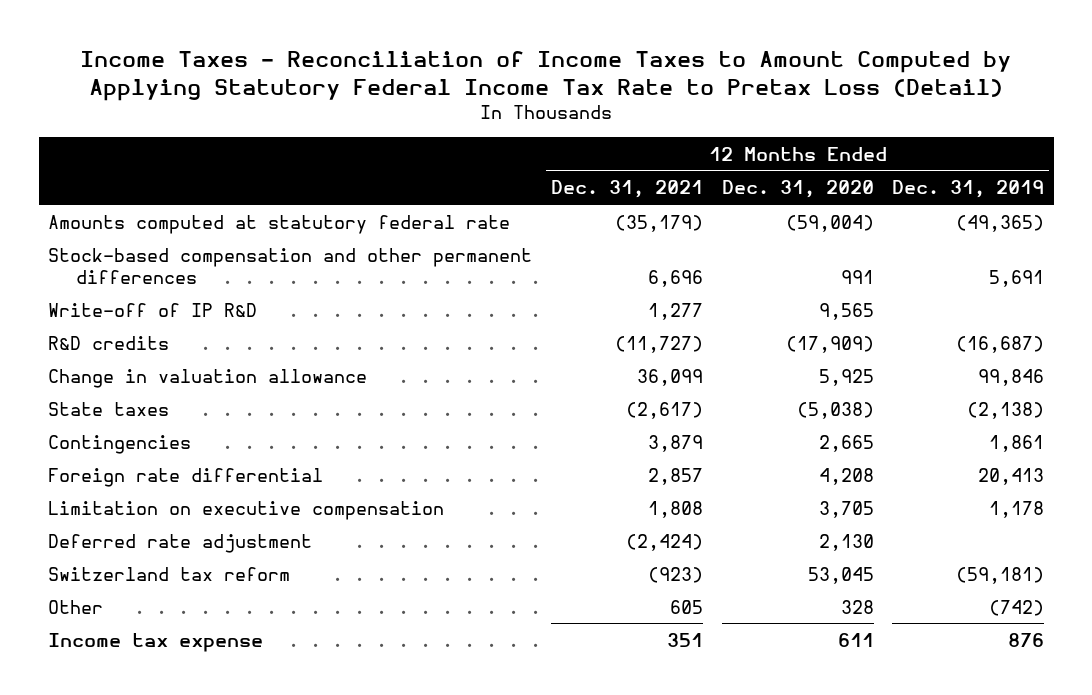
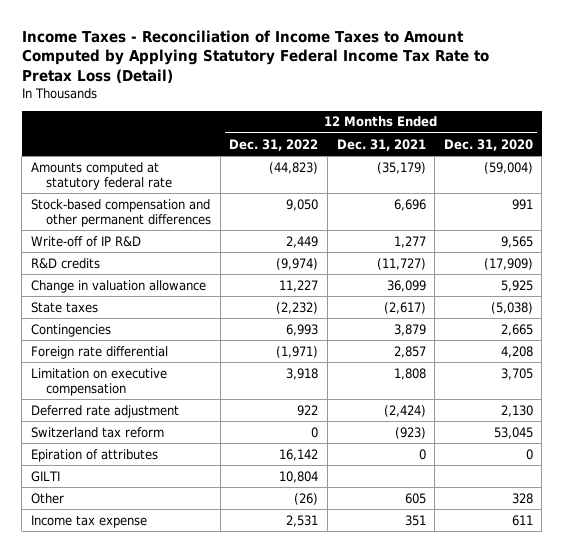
- | 12 Months Ended Dec. 31, 2021 | 12 Months Ended Dec. 31, 2020 | 12 Months Ended Dec. 31, 2019
+ | 12 Months Ended Dec. 31, 2022 | 12 Months Ended Dec. 31, 2021 | 12 Months Ended Dec. 31, 2020
+ Epiration of attributes | 16,142 | 0 | 0
+ GILTI | 10,804 | |

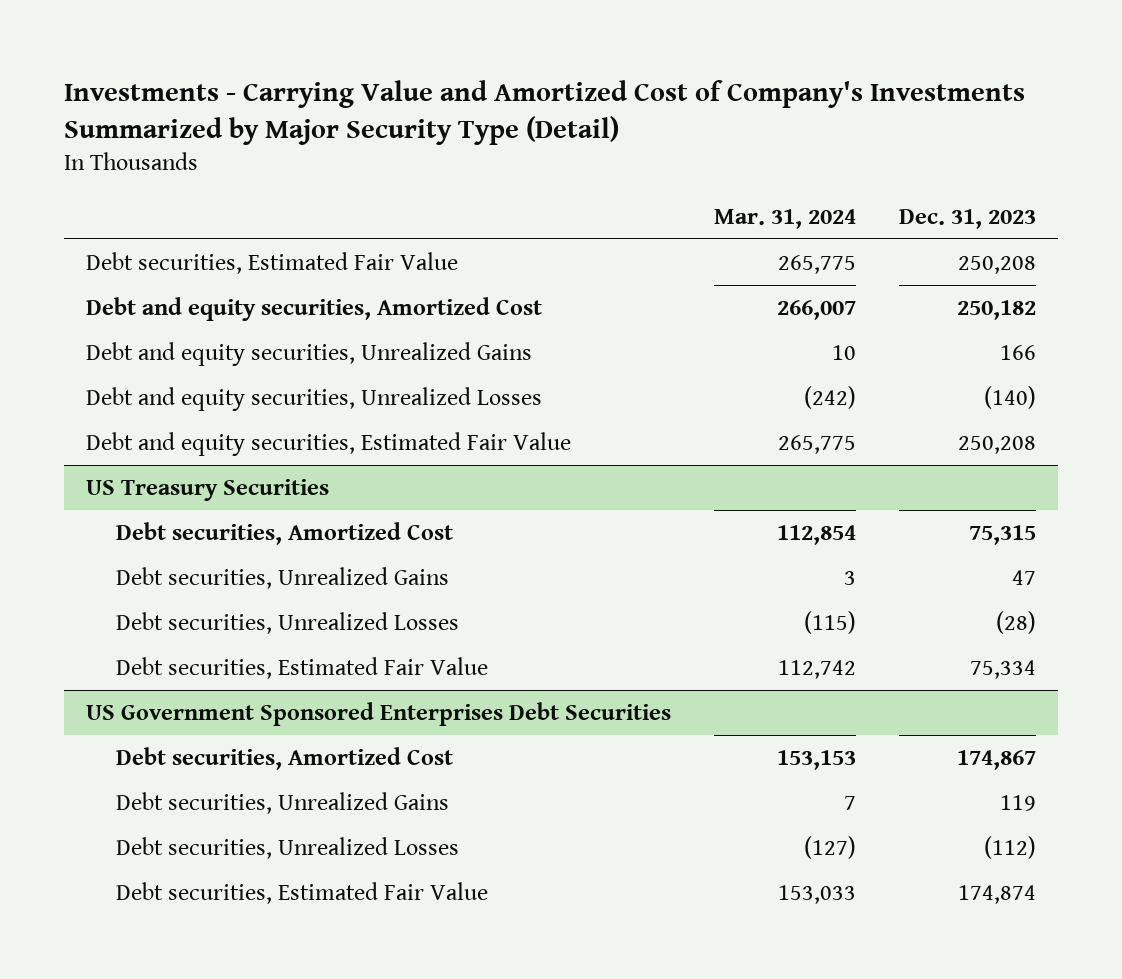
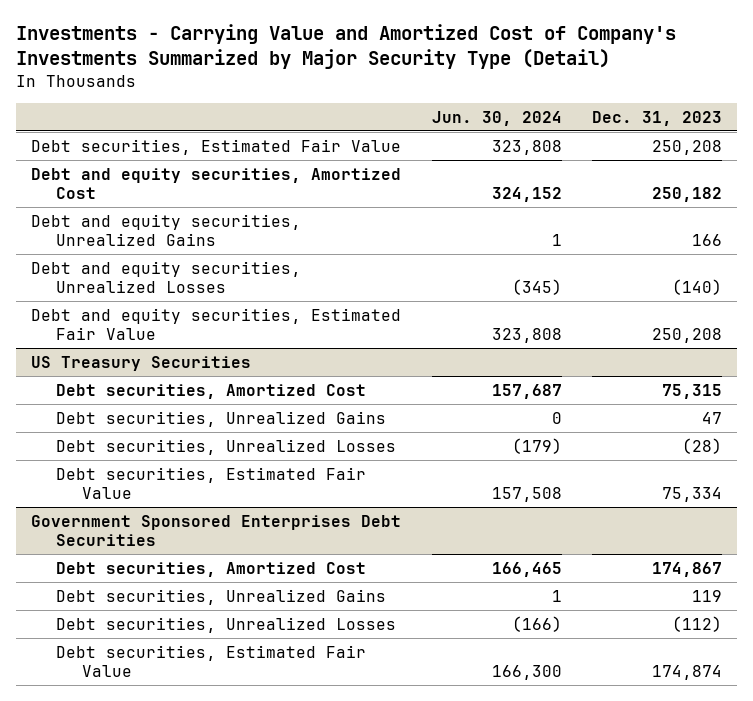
- | Mar. 31, 2024 | Dec. 31, 2023
+ | Jun. 30, 2024 | Dec. 31, 2023
- US Government Sponsored Enterprises Debt Securities
+ Government Sponsored Enterprises Debt Securities

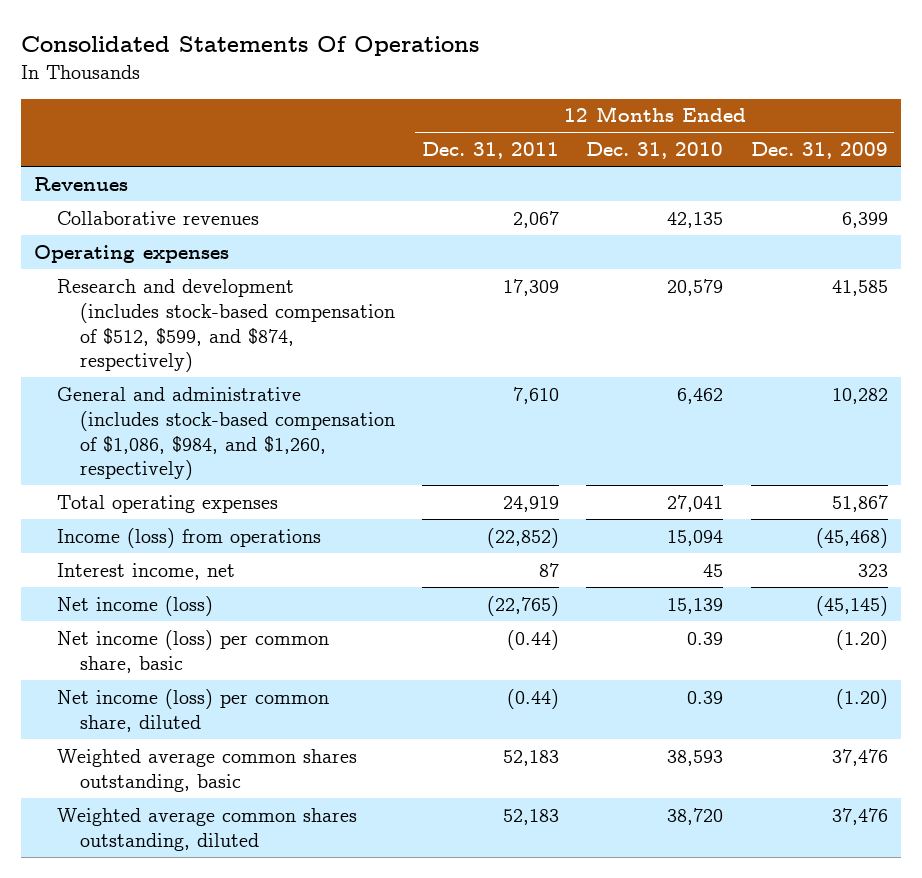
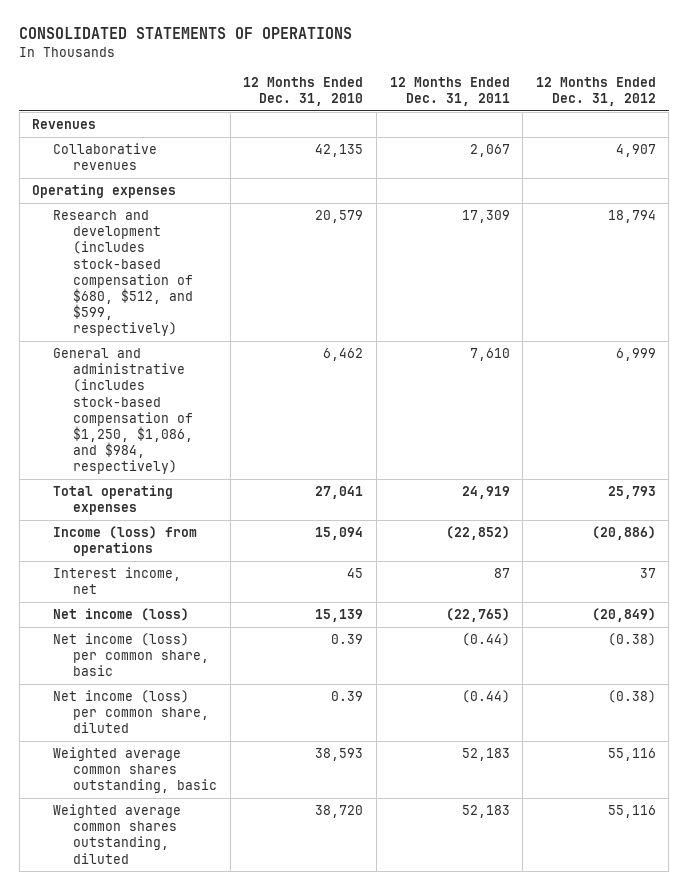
- Consolidated Statements Of Operations
+ CONSOLIDATED STATEMENTS OF OPERATIONS
- | 12 Months Ended Dec. 31, 2011 | 12 Months Ended Dec. 31, 2010 | 12 Months Ended Dec. 31, 2009
+ | 12 Months Ended Dec. 31, 2010 | 12 Months Ended Dec. 31, 2011 | 12 Months Ended Dec. 31, 2012
- Research and development (includes stock-based compensation of $512, $599, and $874, respectively) | 17,309 | 20,579 | 41,585
- General and administrative (includes stock-based compensation of $1,086, $984, and $1,260, respectively) | 7,610 | 6,462 | 10,282
+ Research and development (includes stock-based compensation of $680, $512, and $599, respectively) | 20,579 | 17,309 | 18,794
+ General and administrative (includes stock-based compensation of $1,250, $1,086, and $984, respectively) | 6,462 | 7,610 | 6,999

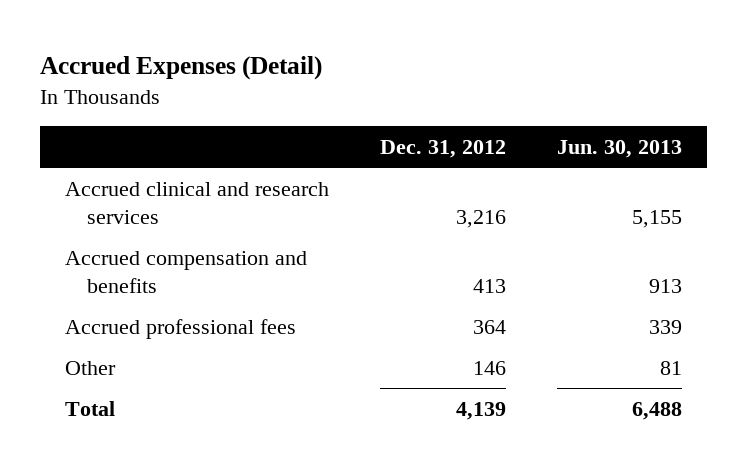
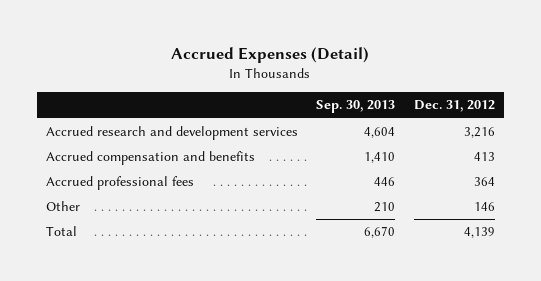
- | Dec. 31, 2012 | Jun. 30, 2013
+ | Sep. 30, 2013 | Dec. 31, 2012
- Accrued clinical and research services | 3,216 | 5,155
+ Accrued research and development services | 4,604 | 3,216

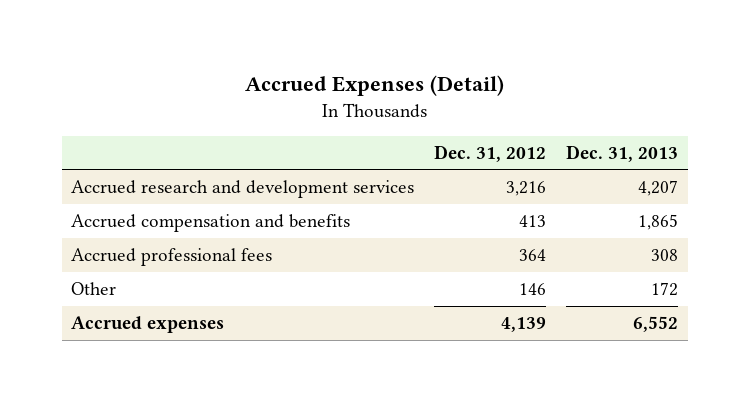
- | Sep. 30, 2013 | Dec. 31, 2012
+ | Dec. 31, 2012 | Dec. 31, 2013
- Total | 6,670 | 4,139
+ Accrued expenses | 4,139 | 6,552

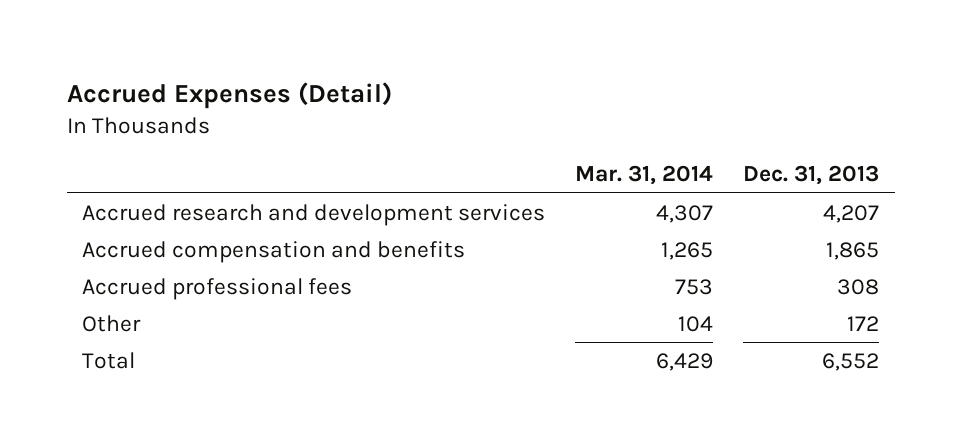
- | Dec. 31, 2012 | Dec. 31, 2013
+ | Mar. 31, 2014 | Dec. 31, 2013
- Accrued expenses | 4,139 | 6,552
+ Total | 6,429 | 6,552

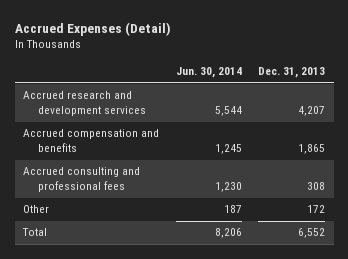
- | Mar. 31, 2014 | Dec. 31, 2013
+ | Jun. 30, 2014 | Dec. 31, 2013
- Accrued professional fees | 753 | 308
+ Accrued consulting and professional fees | 1,230 | 308

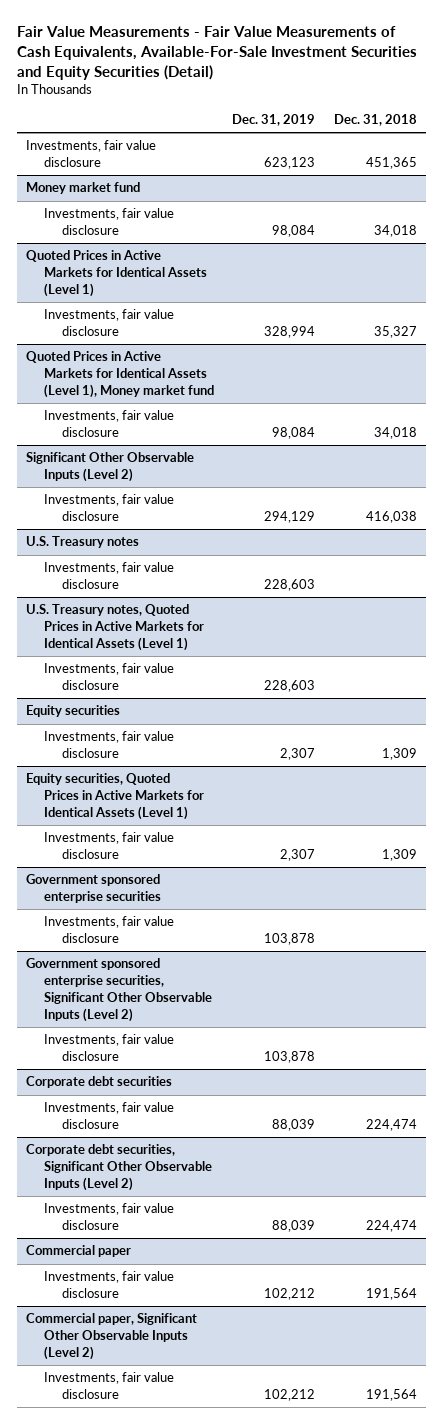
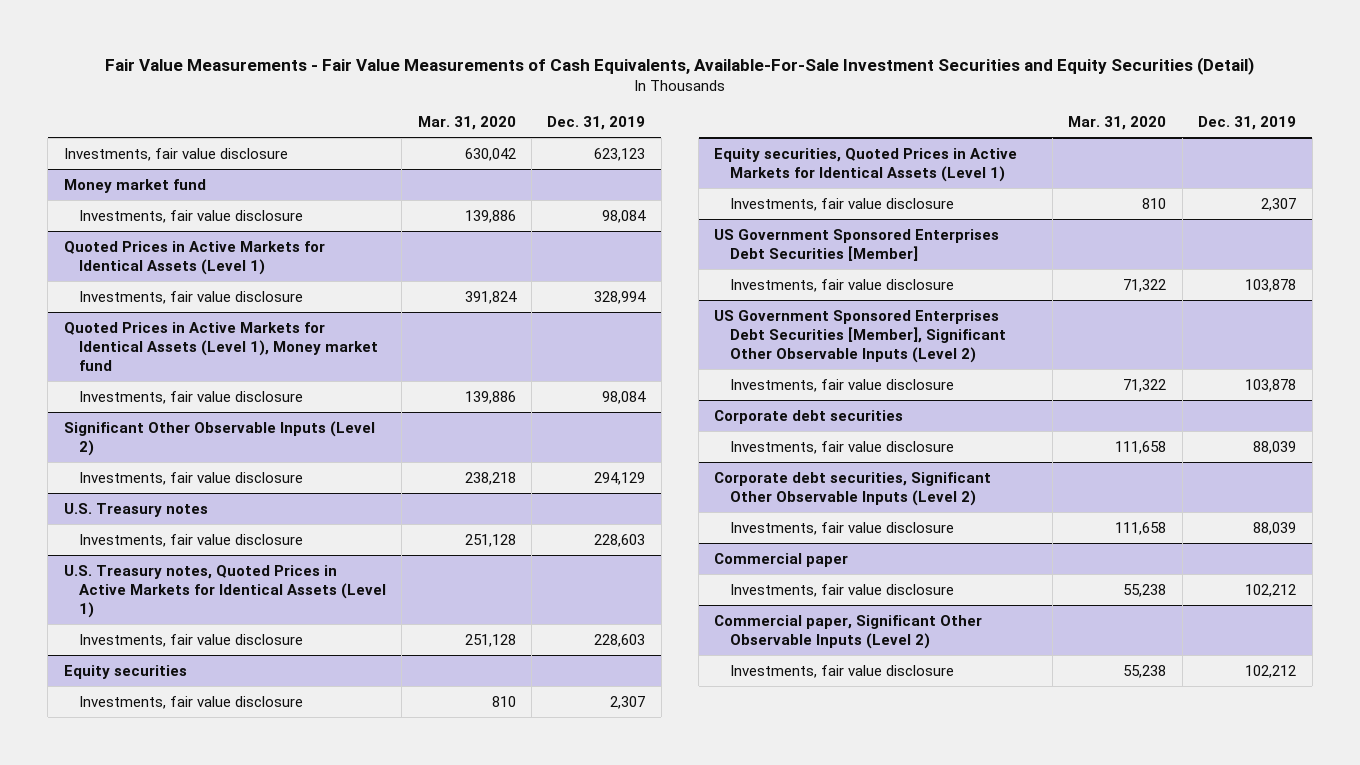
- | Dec. 31, 2019 | Dec. 31, 2018
+ | Mar. 31, 2020 | Dec. 31, 2019
- Government sponsored enterprise securities
+ US Government Sponsored Enterprises Debt Securities [Member]
- Government sponsored enterprise securities, Significant Other Observable Inputs (Level 2)
+ US Government Sponsored Enterprises Debt Securities [Member], Significant Other Observable Inputs (Level 2)

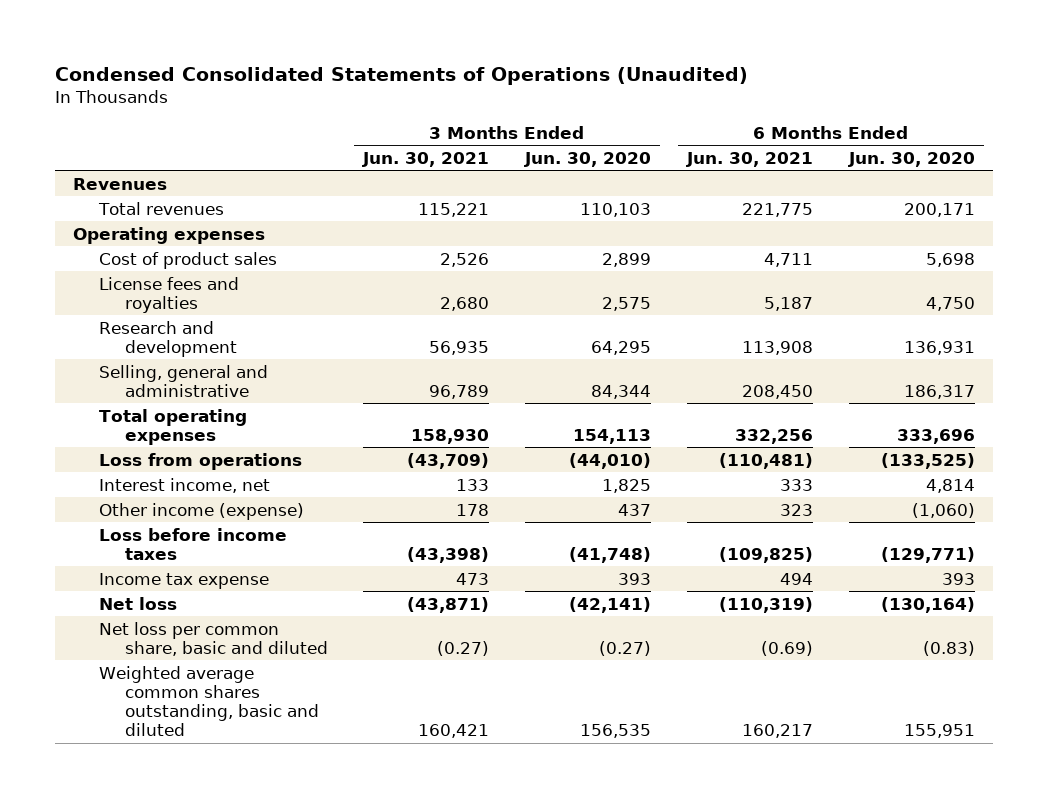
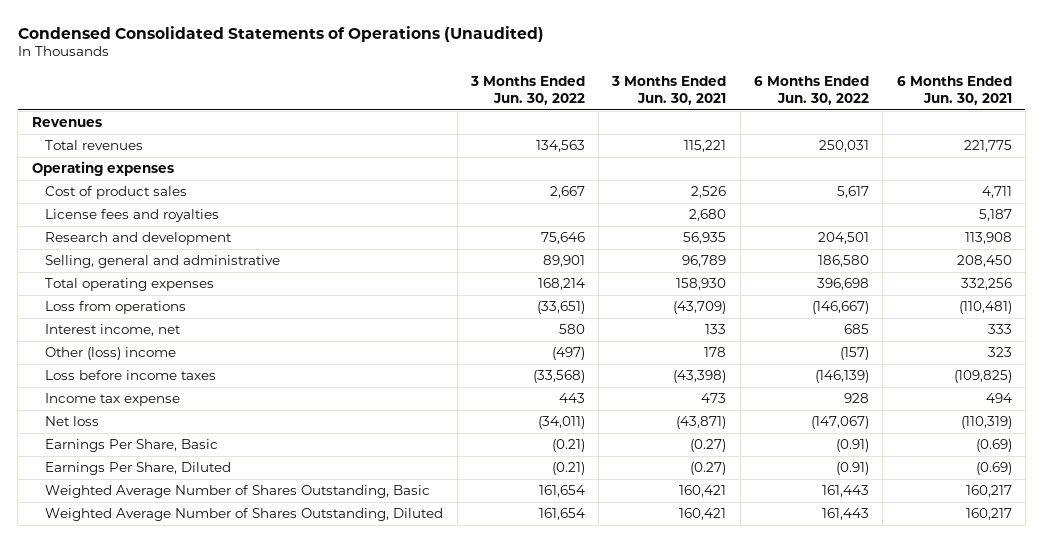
- | 3 Months Ended Jun. 30, 2021 | 3 Months Ended Jun. 30, 2020 | 6 Months Ended Jun. 30, 2021 | 6 Months Ended Jun. 30, 2020
+ | 3 Months Ended Jun. 30, 2022 | 3 Months Ended Jun. 30, 2021 | 6 Months Ended Jun. 30, 2022 | 6 Months Ended Jun. 30, 2021
- Other income (expense) | 178 | 437 | 323 | (1,060)
+ Other (loss) income | (497) | 178 | (157) | 323
- Net loss per common share, basic and diluted | (0.27) | (0.27) | (0.69) | (0.83)
- Weighted average common shares outstanding, basic and diluted | 160,421 | 156,535 | 160,217 | 155,951
+ Earnings Per Share, Basic | (0.21) | (0.27) | (0.91) | (0.69)
+ Earnings Per Share, Diluted | (0.21) | (0.27) | (0.91) | (0.69)
+ Weighted Average Number of Shares Outstanding, Basic | 161,654 | 160,421 | 161,443 | 160,217
+ Weighted Average Number of Shares Outstanding, Diluted | 161,654 | 160,421 | 161,443 | 160,217

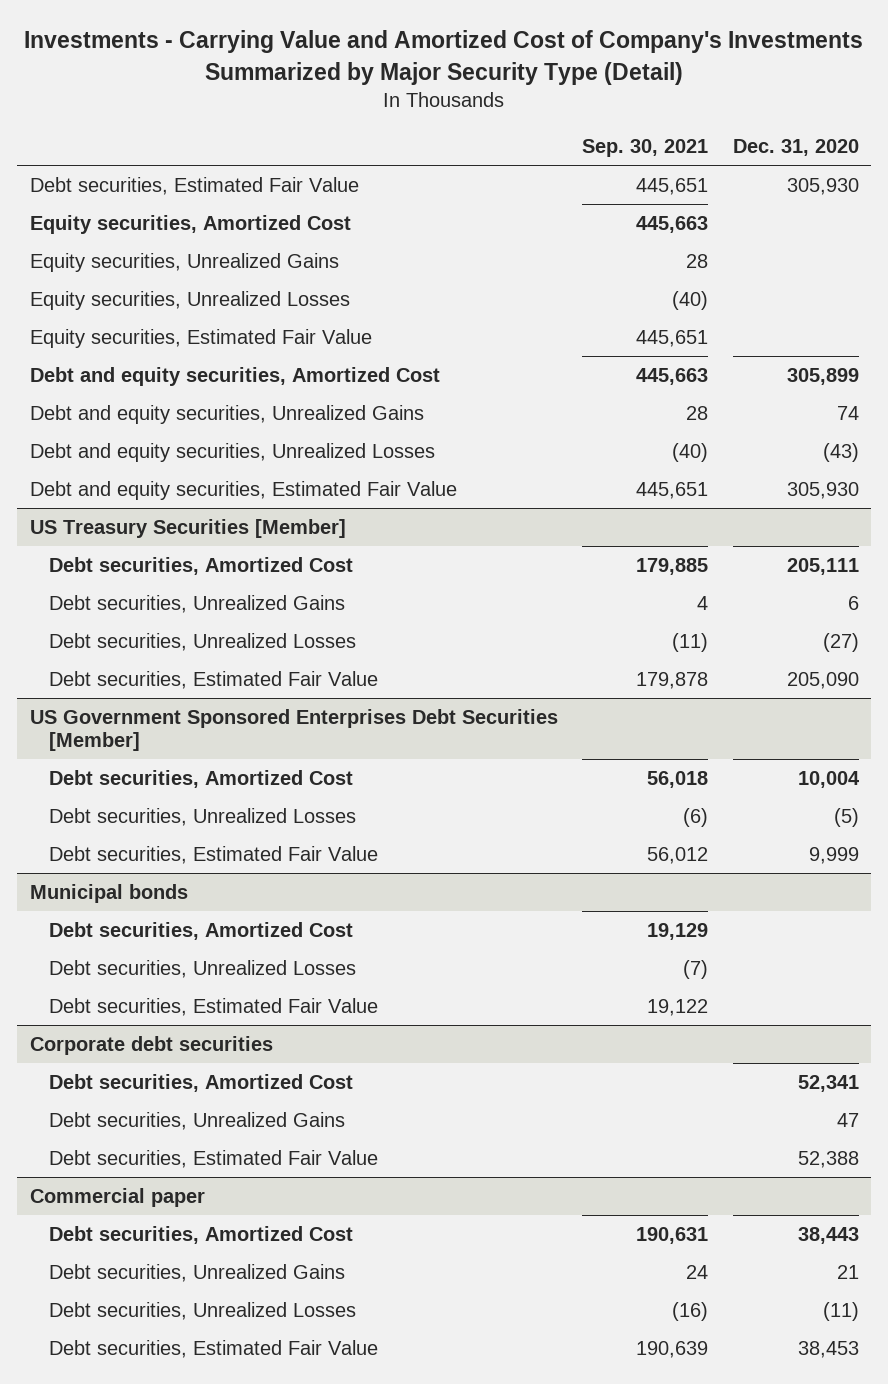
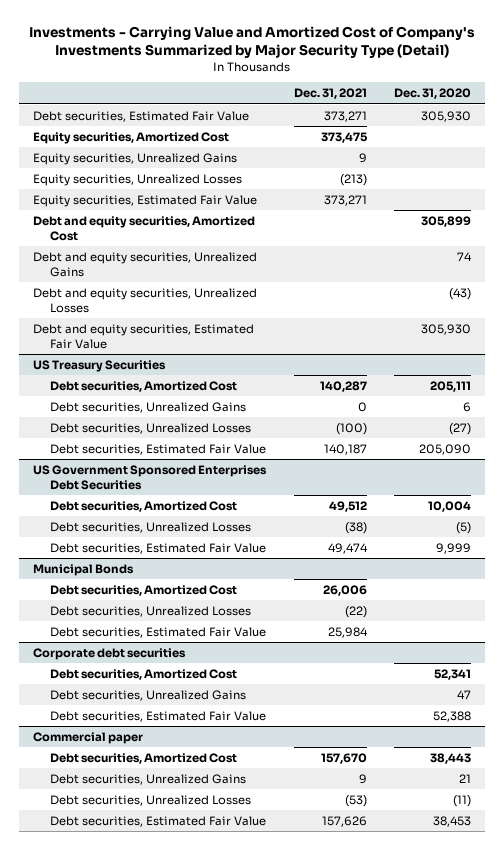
- | Sep. 30, 2021 | Dec. 31, 2020
+ | Dec. 31, 2021 | Dec. 31, 2020
- US Treasury Securities [Member]
+ US Treasury Securities
- US Government Sponsored Enterprises Debt Securities [Member]
+ US Government Sponsored Enterprises Debt Securities
- Municipal bonds
+ Municipal Bonds

